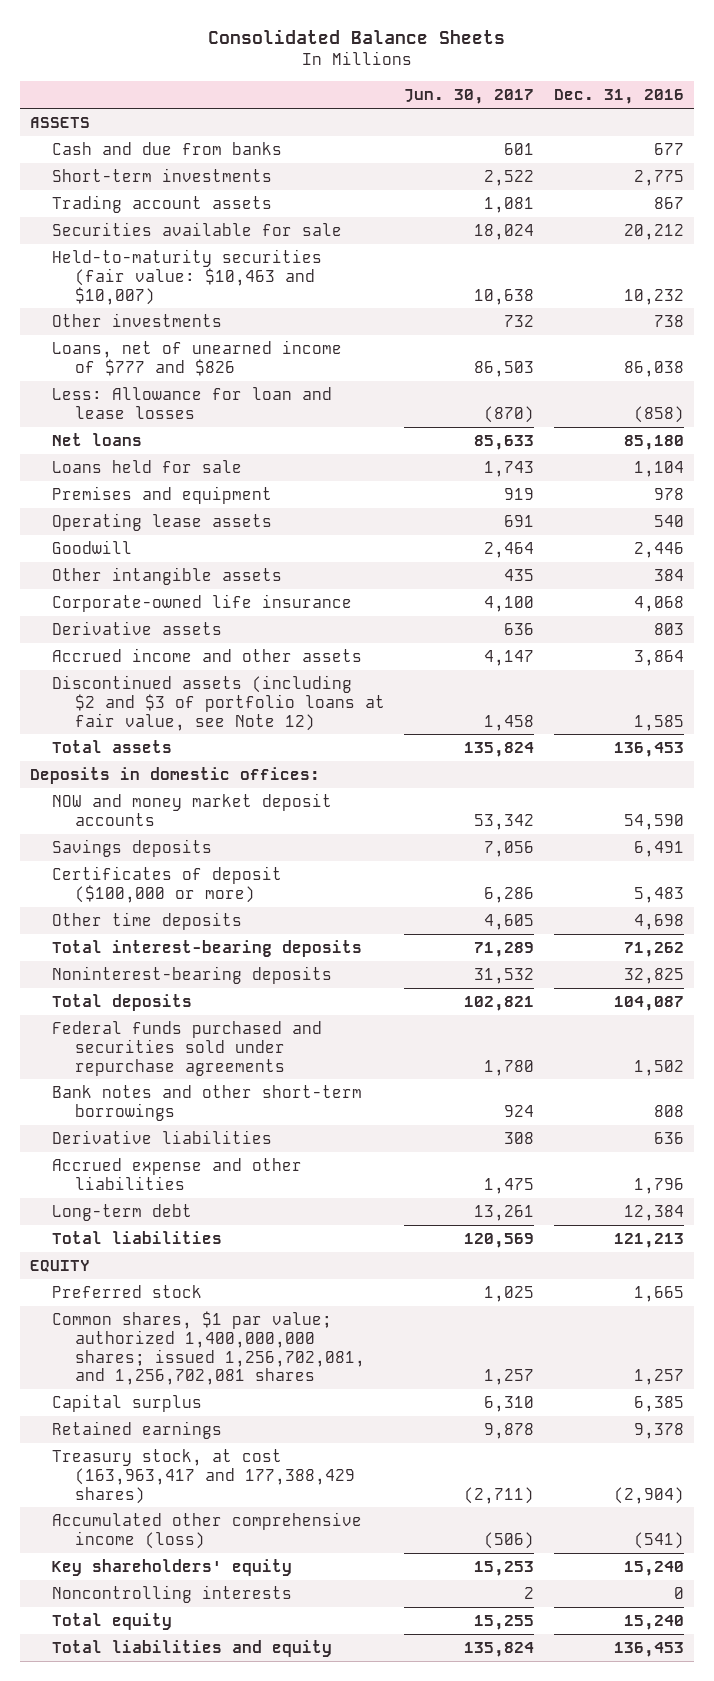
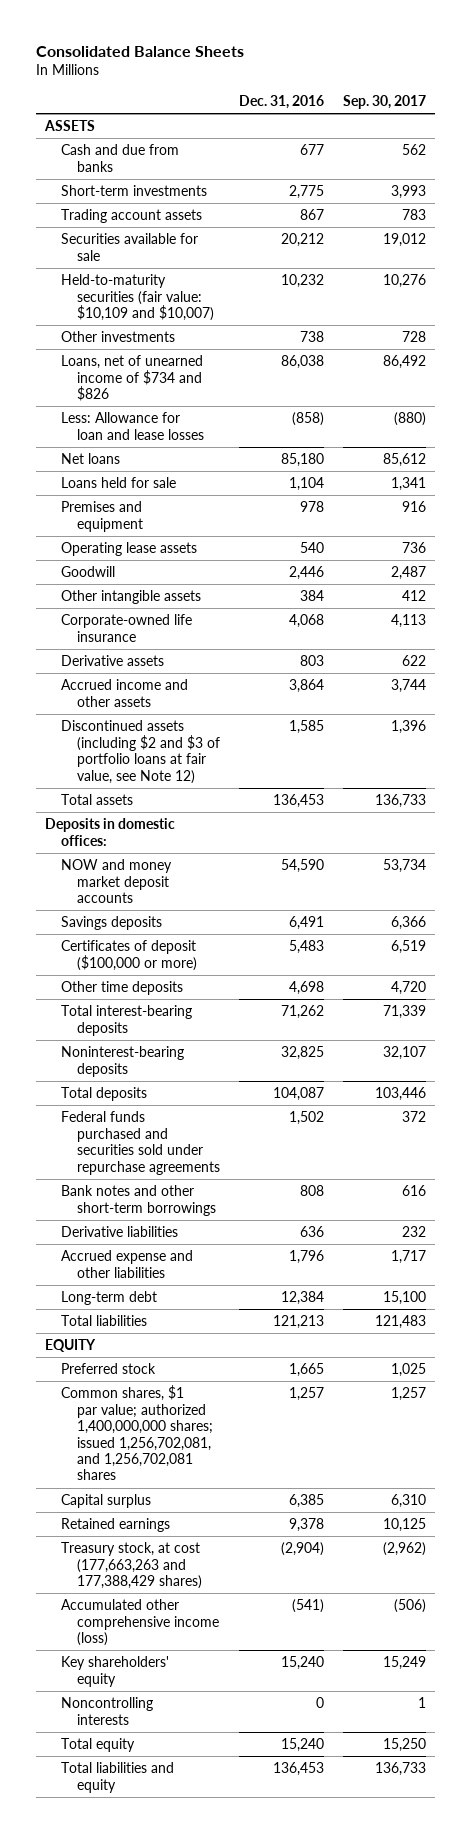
- | Jun. 30, 2017 | Dec. 31, 2016
+ | Dec. 31, 2016 | Sep. 30, 2017
- Held-to-maturity securities (fair value: $10,463 and $10,007) | 10,638 | 10,232
+ Held-to-maturity securities (fair value: $10,109 and $10,007) | 10,232 | 10,276
- Loans, net of unearned income of $777 and $826 | 86,503 | 86,038
+ Loans, net of unearned income of $734 and $826 | 86,038 | 86,492
- Treasury stock, at cost (163,963,417 and 177,388,429 shares) | (2,711) | (2,904)
+ Treasury stock, at cost (177,663,263 and 177,388,429 shares) | (2,904) | (2,962)

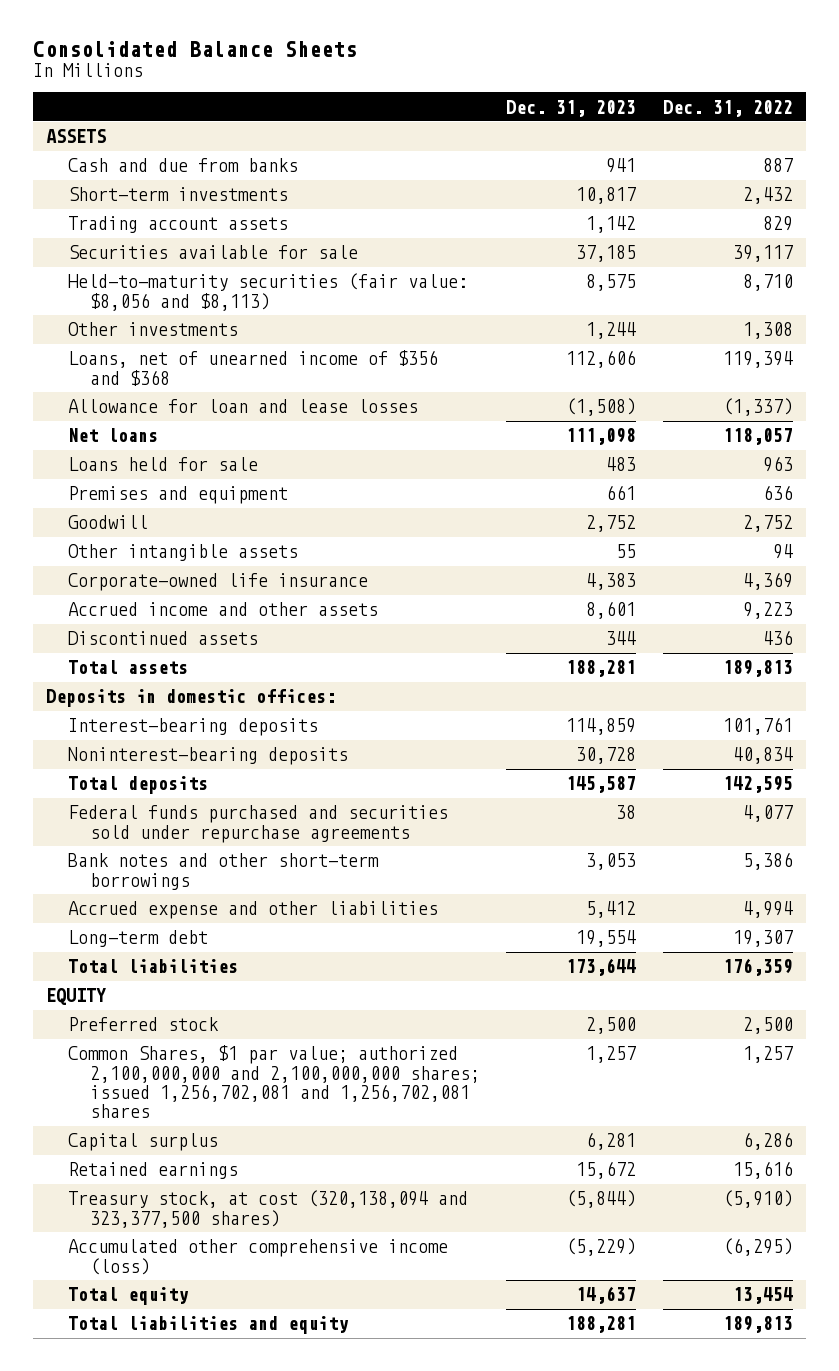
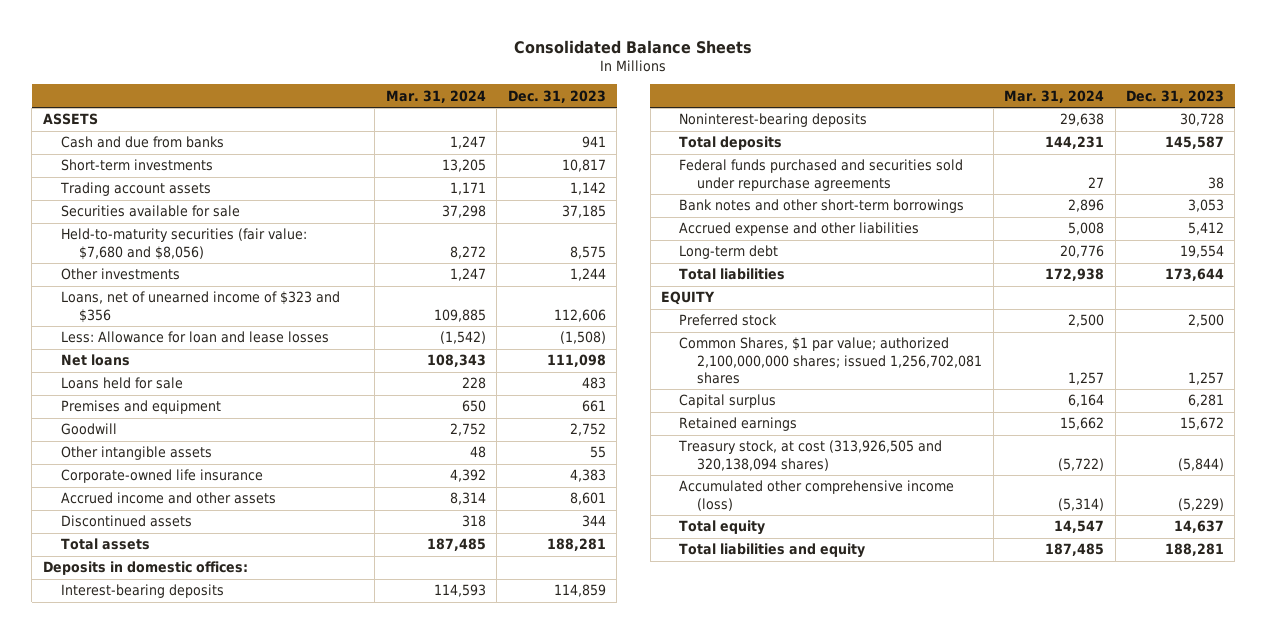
- | Dec. 31, 2023 | Dec. 31, 2022
+ | Mar. 31, 2024 | Dec. 31, 2023
- Held-to-maturity securities (fair value: $8,056 and $8,113) | 8,575 | 8,710
+ Held-to-maturity securities (fair value: $7,680 and $8,056) | 8,272 | 8,575
- Loans, net of unearned income of $356 and $368 | 112,606 | 119,394
- Allowance for loan and lease losses | (1,508) | (1,337)
+ Loans, net of unearned income of $323 and $356 | 109,885 | 112,606
+ Less: Allowance for loan and lease losses | (1,542) | (1,508)
- Common Shares, $1 par value; authorized 2,100,000,000 and 2,100,000,000 shares; issued 1,256,702,081 and 1,256,702,081 shares | 1,257 | 1,257
+ Common Shares, $1 par value; authorized 2,100,000,000 shares; issued 1,256,702,081 shares | 1,257 | 1,257
- Treasury stock, at cost (320,138,094 and 323,377,500 shares) | (5,844) | (5,910)
+ Treasury stock, at cost (313,926,505 and 320,138,094 shares) | (5,722) | (5,844)

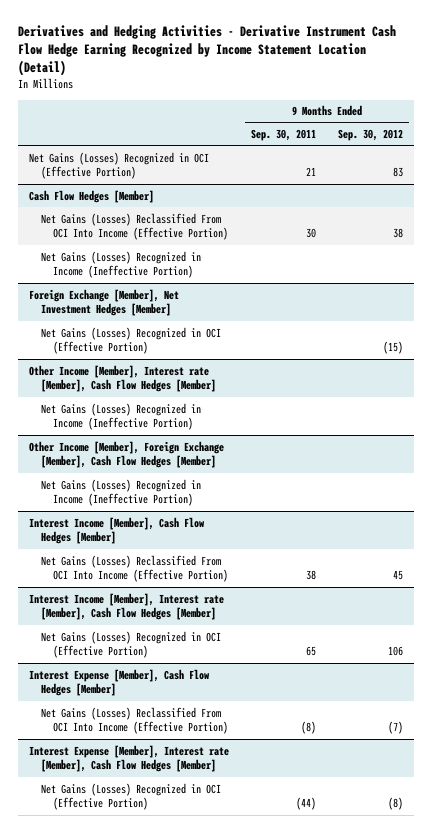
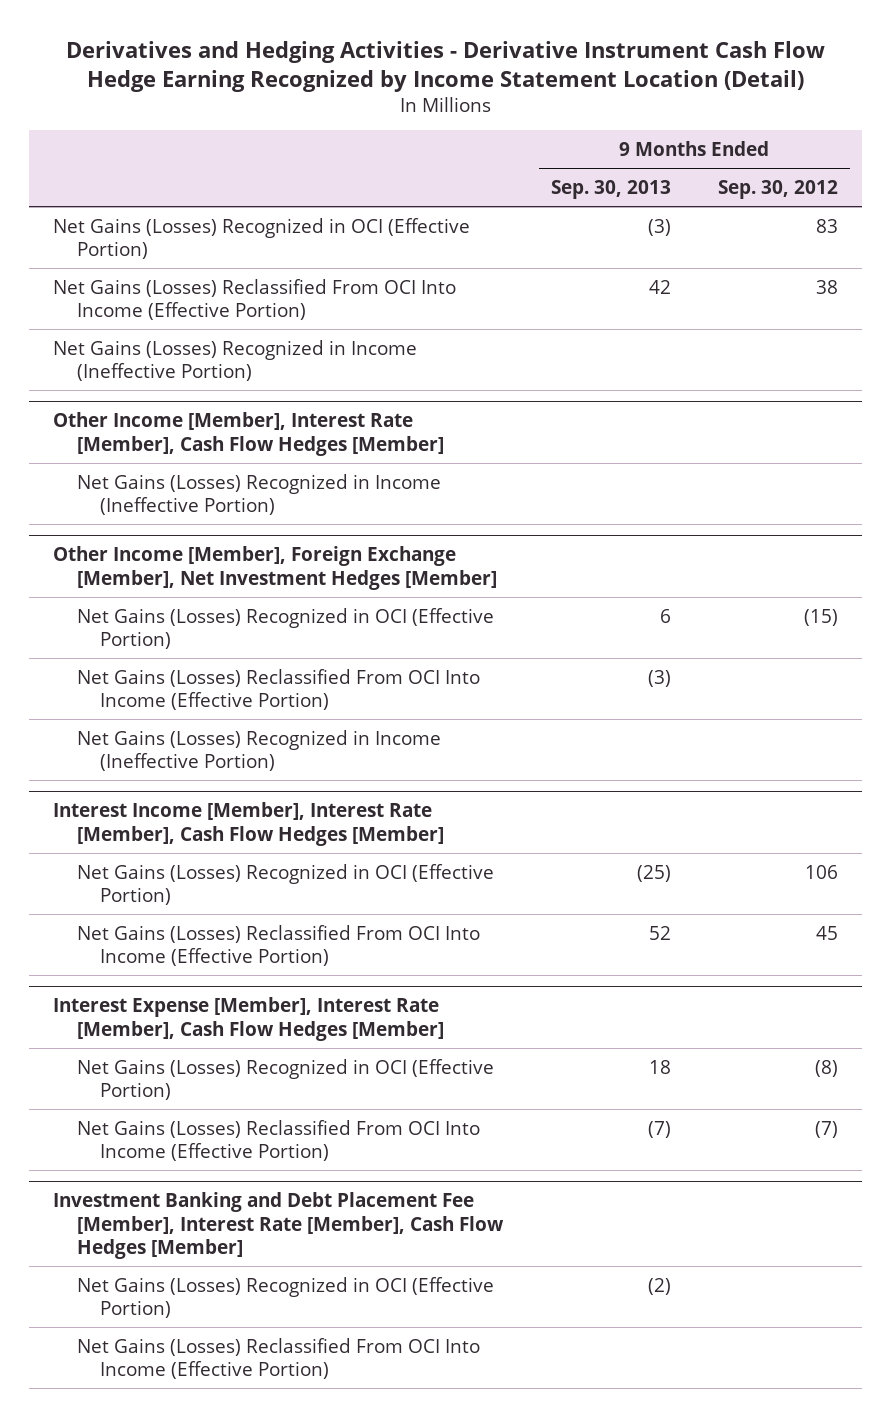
- | 9 Months Ended Sep. 30, 2011 | 9 Months Ended Sep. 30, 2012
+ | 9 Months Ended Sep. 30, 2013 | 9 Months Ended Sep. 30, 2012
- Cash Flow Hedges [Member]
- Foreign Exchange [Member], Net Investment Hedges [Member]
- Net Gains (Losses) Recognized in OCI (Effective Portion) | | (15)
- Other Income [Member], Interest rate [Member], Cash Flow Hedges [Member]
+ Other Income [Member], Interest Rate [Member], Cash Flow Hedges [Member]
- Other Income [Member], Foreign Exchange [Member], Cash Flow Hedges [Member]
+ Other Income [Member], Foreign Exchange [Member], Net Investment Hedges [Member]
+ Net Gains (Losses) Recognized in OCI (Effective Portion) | 6 | (15)
+ Net Gains (Losses) Reclassified From OCI Into Income (Effective Portion) | (3) |
- Interest Income [Member], Cash Flow Hedges [Member]
- Net Gains (Losses) Reclassified From OCI Into Income (Effective Portion) | 38 | 45
- Interest Income [Member], Interest rate [Member], Cash Flow Hedges [Member]
+ Interest Income [Member], Interest Rate [Member], Cash Flow Hedges [Member]
- Interest Expense [Member], Cash Flow Hedges [Member]
- Net Gains (Losses) Reclassified From OCI Into Income (Effective Portion) | (8) | (7)
- Interest Expense [Member], Interest rate [Member], Cash Flow Hedges [Member]
+ Net Gains (Losses) Reclassified From OCI Into Income (Effective Portion) | 52 | 45
+ Interest Expense [Member], Interest Rate [Member], Cash Flow Hedges [Member]
+ Net Gains (Losses) Reclassified From OCI Into Income (Effective Portion) | (7) | (7)
+ Investment Banking and Debt Placement Fee [Member], Interest Rate [Member], Cash Flow Hedges [Member]
+ Net Gains (Losses) Recognized in OCI (Effective Portion) | (2) |
+ Net Gains (Losses) Reclassified From OCI Into Income (Effective Portion)

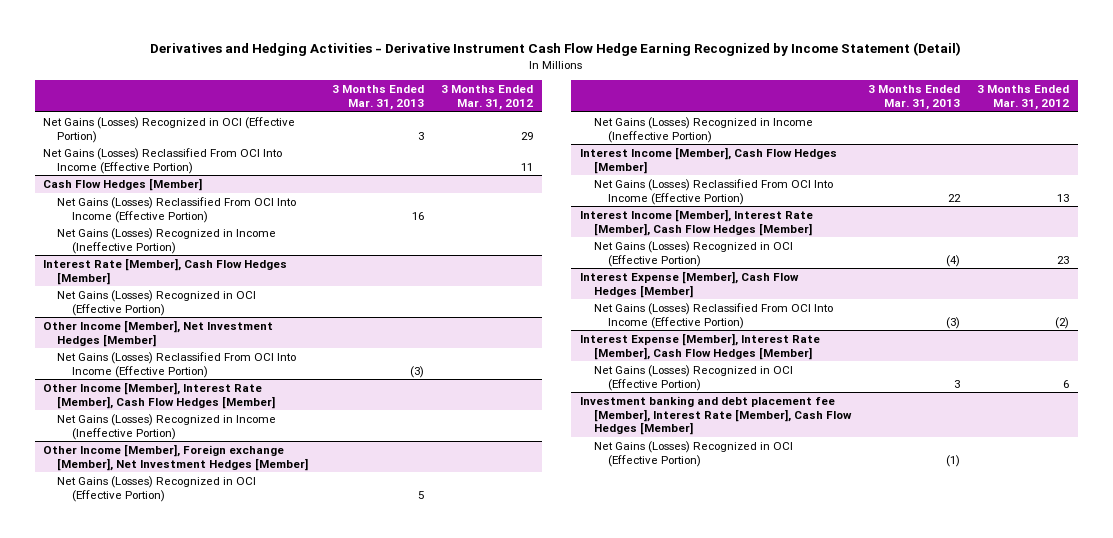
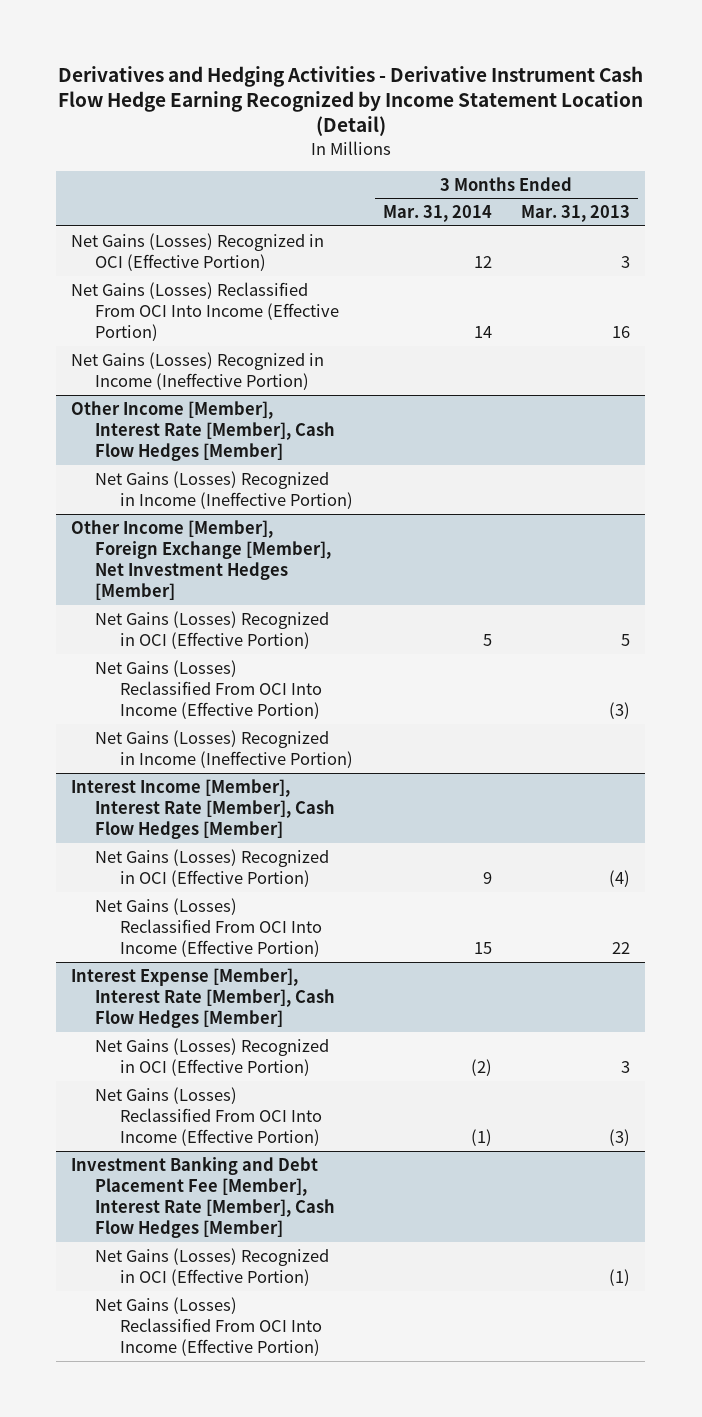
- Derivatives and Hedging Activities - Derivative Instrument Cash Flow Hedge Earning Recognized by Income Statement (Detail)
+ Derivatives and Hedging Activities - Derivative Instrument Cash Flow Hedge Earning Recognized by Income Statement Location (Detail)
- | 3 Months Ended Mar. 31, 2013 | 3 Months Ended Mar. 31, 2012
+ | 3 Months Ended Mar. 31, 2014 | 3 Months Ended Mar. 31, 2013
- Net Gains (Losses) Reclassified From OCI Into Income (Effective Portion) | | 11
- Cash Flow Hedges [Member]
- Interest Rate [Member], Cash Flow Hedges [Member]
- Net Gains (Losses) Recognized in OCI (Effective Portion)
- Other Income [Member], Net Investment Hedges [Member]
- Net Gains (Losses) Reclassified From OCI Into Income (Effective Portion) | (3) |
- Other Income [Member], Foreign exchange [Member], Net Investment Hedges [Member]
+ Other Income [Member], Foreign Exchange [Member], Net Investment Hedges [Member]
+ Net Gains (Losses) Reclassified From OCI Into Income (Effective Portion) | | (3)
- Interest Income [Member], Cash Flow Hedges [Member]
- Net Gains (Losses) Reclassified From OCI Into Income (Effective Portion) | 22 | 13
- Interest Expense [Member], Cash Flow Hedges [Member]
- Net Gains (Losses) Reclassified From OCI Into Income (Effective Portion) | (3) | (2)
@ Interest Income [Member], Interest Rate [Member], Cash Flow Hedges [Member]
+ Net Gains (Losses) Reclassified From OCI Into Income (Effective Portion) | 15 | 22
- Investment banking and debt placement fee [Member], Interest Rate [Member], Cash Flow Hedges [Member]
@ Interest Expense [Member], Interest Rate [Member], Cash Flow Hedges [Member]
+ Net Gains (Losses) Reclassified From OCI Into Income (Effective Portion) | (1) | (3)
+ Investment Banking and Debt Placement Fee [Member], Interest Rate [Member], Cash Flow Hedges [Member]
+ Net Gains (Losses) Reclassified From OCI Into Income (Effective Portion)

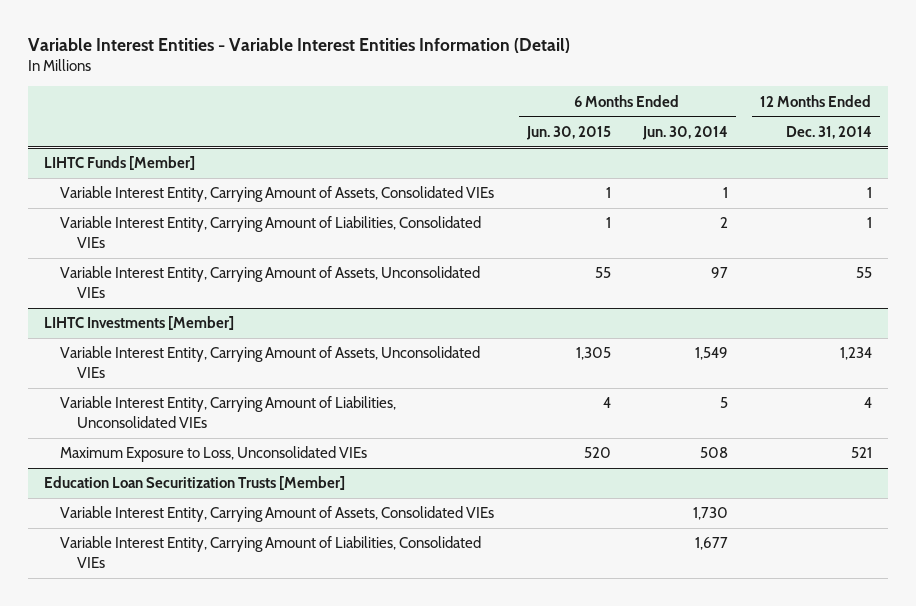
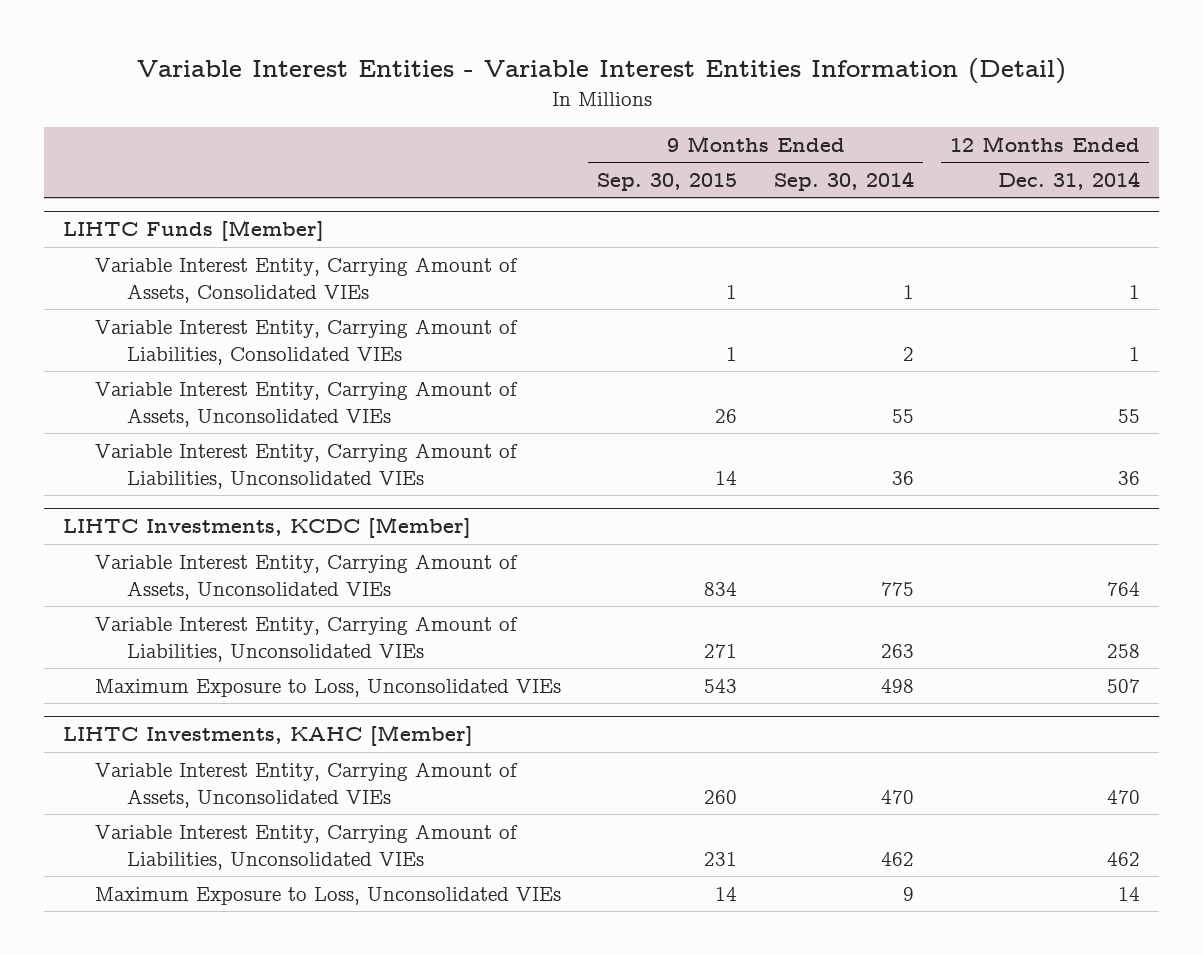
- | 6 Months Ended Jun. 30, 2015 | 6 Months Ended Jun. 30, 2014 | 12 Months Ended Dec. 31, 2014
+ | 9 Months Ended Sep. 30, 2015 | 9 Months Ended Sep. 30, 2014 | 12 Months Ended Dec. 31, 2014
- LIHTC Investments [Member]
- Variable Interest Entity, Carrying Amount of Assets, Unconsolidated VIEs | 1,305 | 1,549 | 1,234
- Variable Interest Entity, Carrying Amount of Liabilities, Unconsolidated VIEs | 4 | 5 | 4
- Maximum Exposure to Loss, Unconsolidated VIEs | 520 | 508 | 521
- Education Loan Securitization Trusts [Member]
- Variable Interest Entity, Carrying Amount of Assets, Consolidated VIEs | | 1,730 |
- Variable Interest Entity, Carrying Amount of Liabilities, Consolidated VIEs | | 1,677 |
@ LIHTC Funds [Member]
+ Variable Interest Entity, Carrying Amount of Liabilities, Unconsolidated VIEs | 14 | 36 | 36
+ LIHTC Investments, KCDC [Member]
+ Variable Interest Entity, Carrying Amount of Assets, Unconsolidated VIEs | 834 | 775 | 764
+ Variable Interest Entity, Carrying Amount of Liabilities, Unconsolidated VIEs | 271 | 263 | 258
+ Maximum Exposure to Loss, Unconsolidated VIEs | 543 | 498 | 507
+ LIHTC Investments, KAHC [Member]
+ Variable Interest Entity, Carrying Amount of Assets, Unconsolidated VIEs | 260 | 470 | 470
+ Variable Interest Entity, Carrying Amount of Liabilities, Unconsolidated VIEs | 231 | 462 | 462
+ Maximum Exposure to Loss, Unconsolidated VIEs | 14 | 9 | 14

